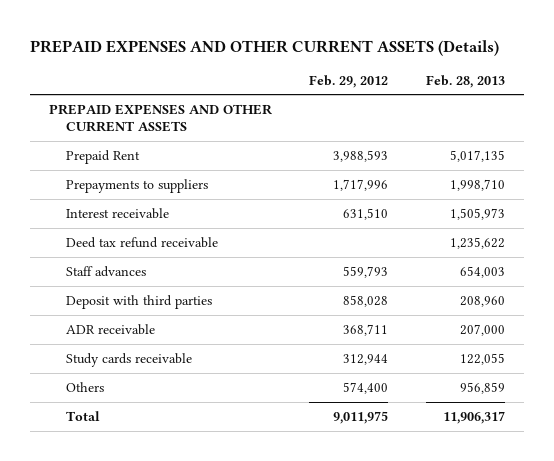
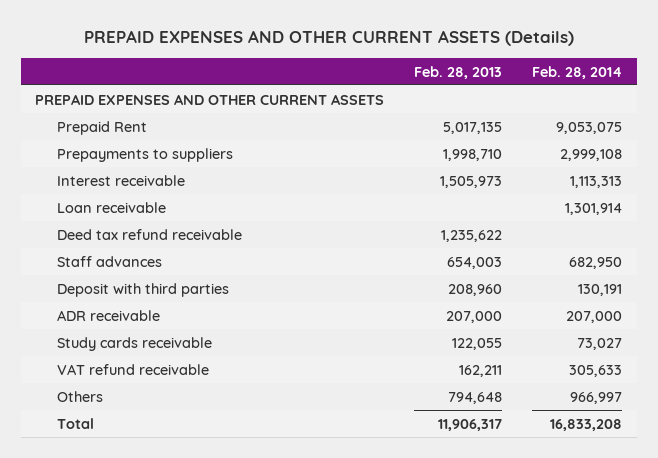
- | Feb. 29, 2012 | Feb. 28, 2013
+ | Feb. 28, 2013 | Feb. 28, 2014
+ Loan receivable | | 1,301,914
- Others | 574,400 | 956,859
+ VAT refund receivable | 162,211 | 305,633
+ Others | 794,648 | 966,997

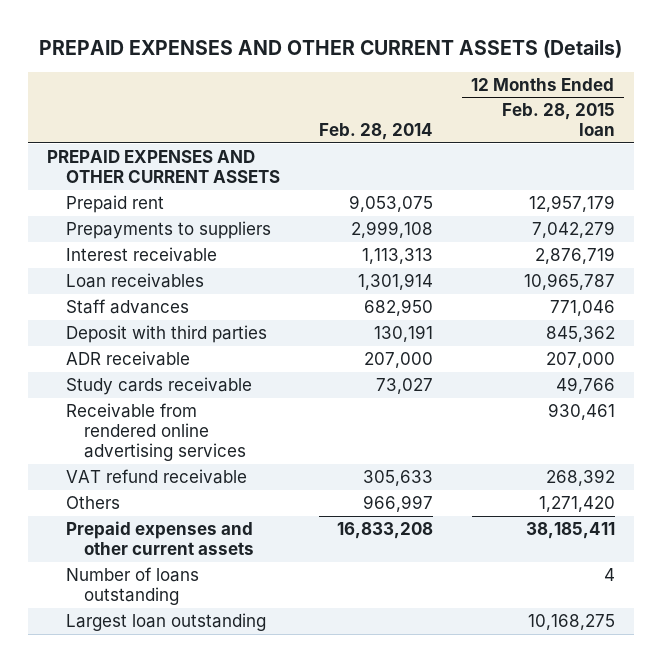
- | Feb. 28, 2013 | Feb. 28, 2014
+ | Feb. 28, 2014 | 12 Months Ended Feb. 28, 2015 loan
- Prepaid Rent | 5,017,135 | 9,053,075
+ Prepaid rent | 9,053,075 | 12,957,179
- Loan receivable | | 1,301,914
- Deed tax refund receivable | 1,235,622 |
+ Loan receivables | 1,301,914 | 10,965,787
+ Receivable from rendered online advertising services | | 930,461
- Total | 11,906,317 | 16,833,208
+ Prepaid expenses and other current assets | 16,833,208 | 38,185,411
+ Number of loans outstanding | | 4
+ Largest loan outstanding | | 10,168,275

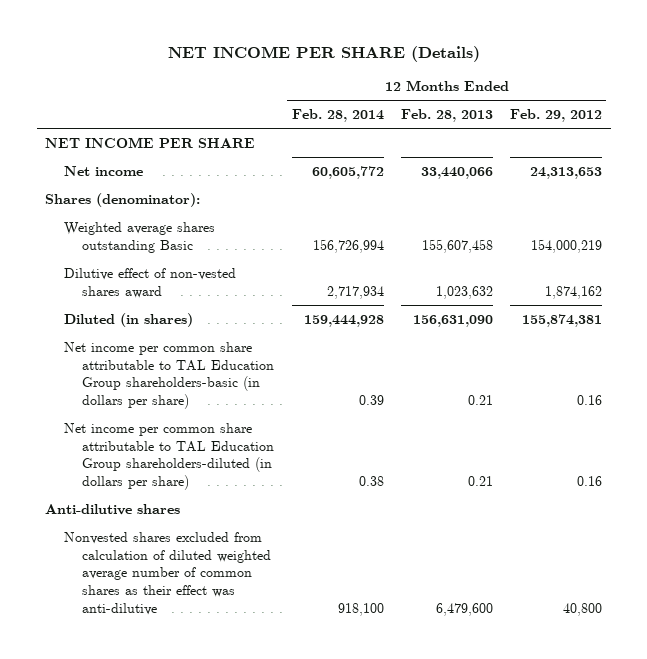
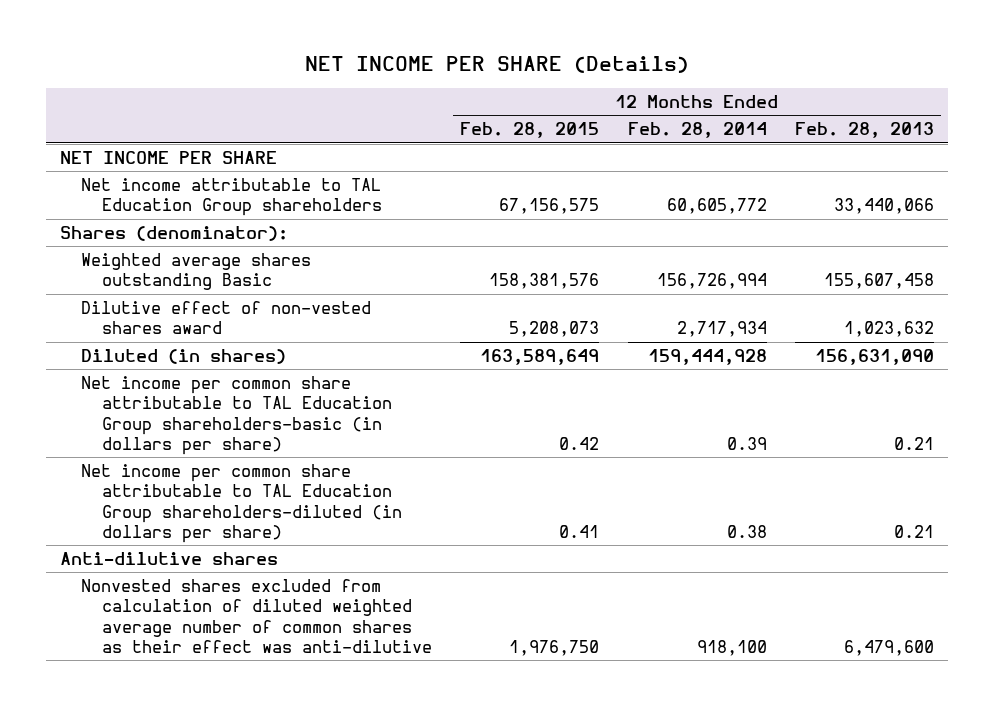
- | 12 Months Ended Feb. 28, 2014 | 12 Months Ended Feb. 28, 2013 | 12 Months Ended Feb. 29, 2012
+ | 12 Months Ended Feb. 28, 2015 | 12 Months Ended Feb. 28, 2014 | 12 Months Ended Feb. 28, 2013
- Net income | 60,605,772 | 33,440,066 | 24,313,653
+ Net income attributable to TAL Education Group shareholders | 67,156,575 | 60,605,772 | 33,440,066

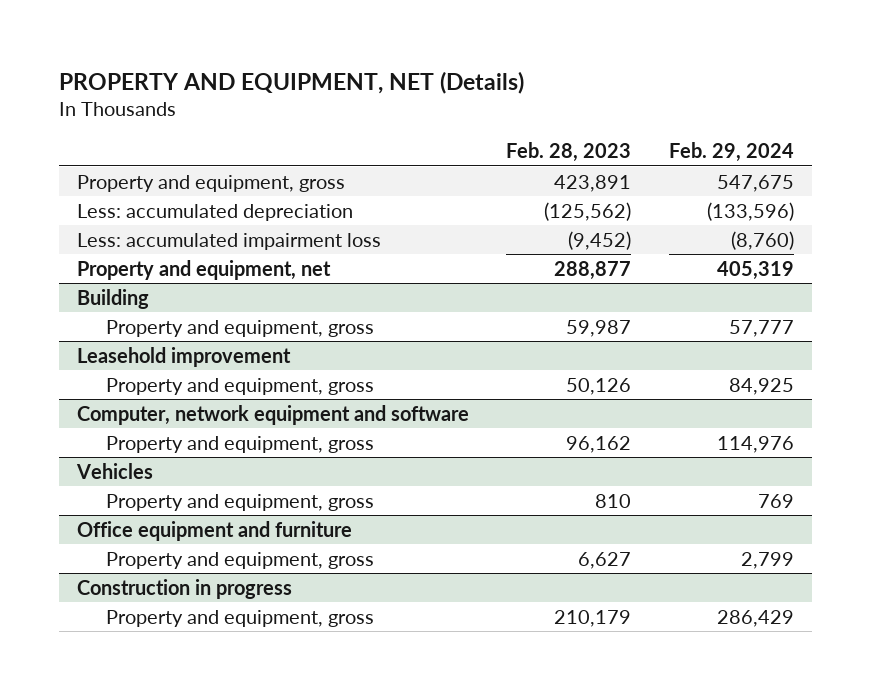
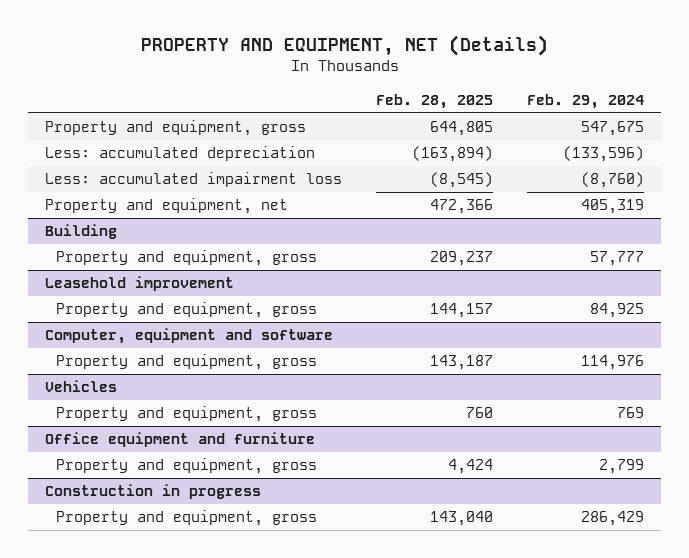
- | Feb. 28, 2023 | Feb. 29, 2024
+ | Feb. 28, 2025 | Feb. 29, 2024
- Computer, network equipment and software
+ Computer, equipment and software

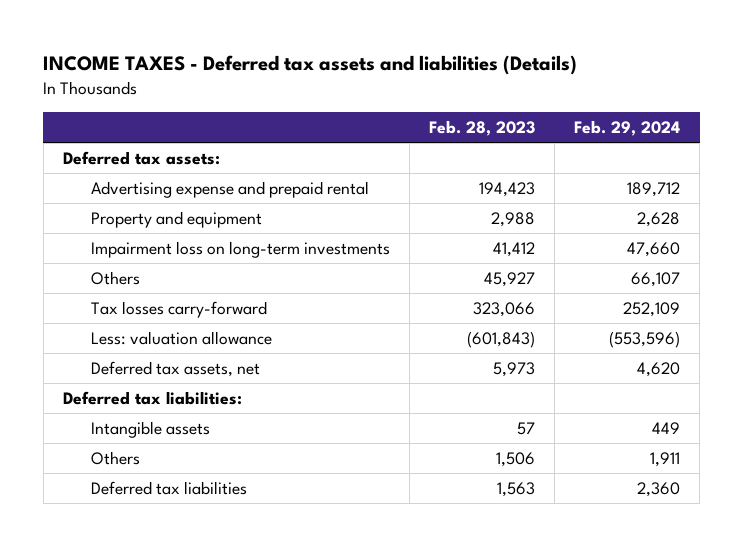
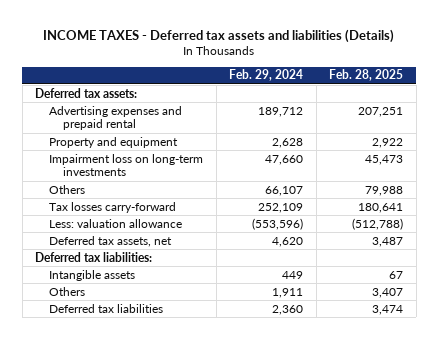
- | Feb. 28, 2023 | Feb. 29, 2024
+ | Feb. 29, 2024 | Feb. 28, 2025
- Advertising expense and prepaid rental | 194,423 | 189,712
+ Advertising expenses and prepaid rental | 189,712 | 207,251

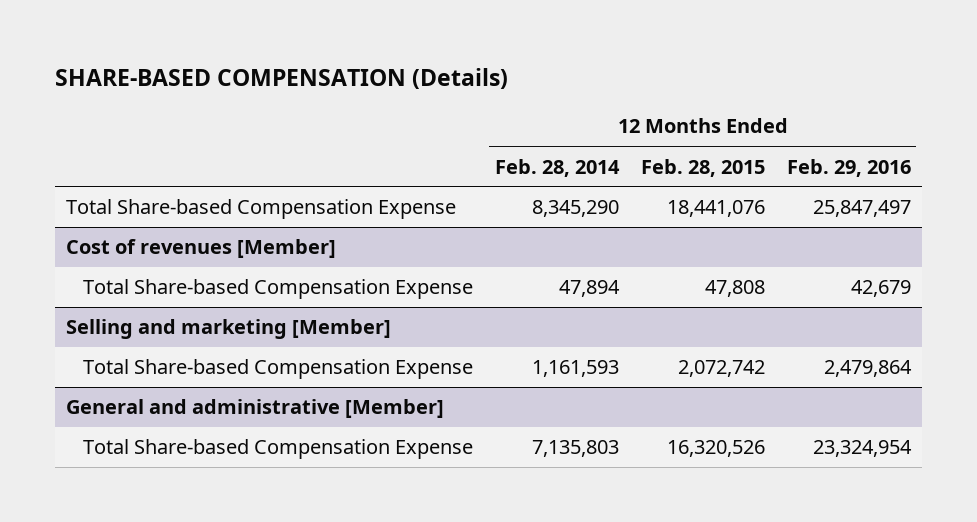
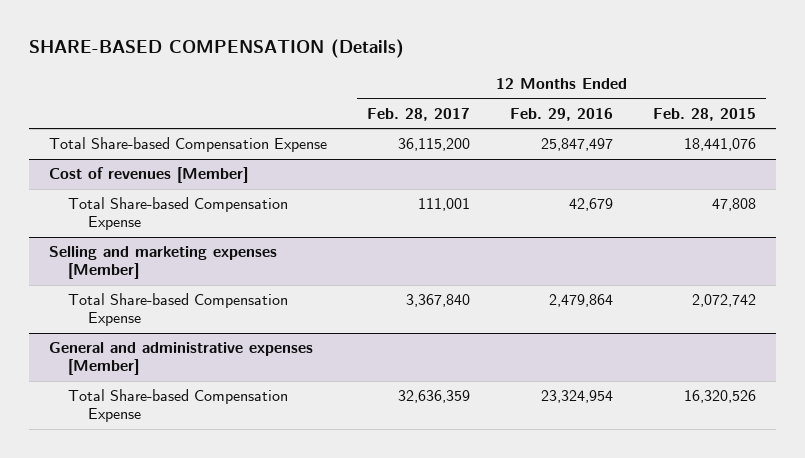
- | 12 Months Ended Feb. 28, 2014 | 12 Months Ended Feb. 28, 2015 | 12 Months Ended Feb. 29, 2016
+ | 12 Months Ended Feb. 28, 2017 | 12 Months Ended Feb. 29, 2016 | 12 Months Ended Feb. 28, 2015
- Selling and marketing [Member]
+ Selling and marketing expenses [Member]
- General and administrative [Member]
+ General and administrative expenses [Member]

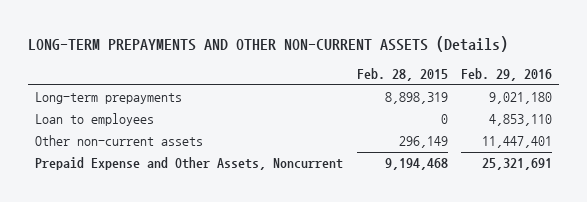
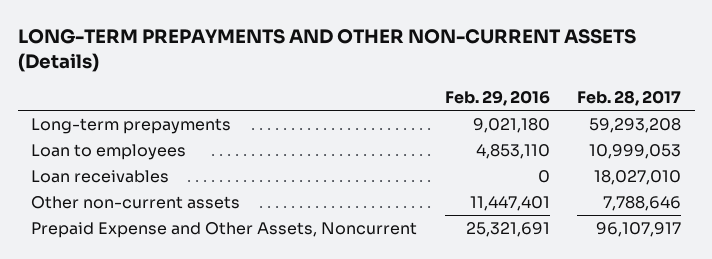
- | Feb. 28, 2015 | Feb. 29, 2016
+ | Feb. 29, 2016 | Feb. 28, 2017
+ Loan receivables | 0 | 18,027,010

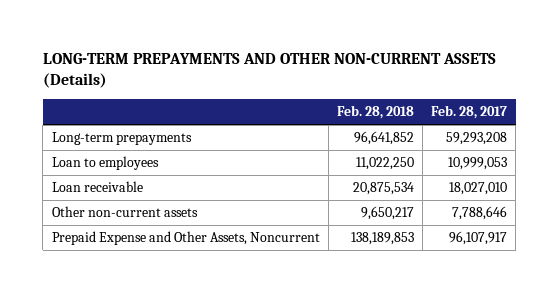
- | Feb. 29, 2016 | Feb. 28, 2017
+ | Feb. 28, 2018 | Feb. 28, 2017
- Loan receivables | 0 | 18,027,010
+ Loan receivable | 20,875,534 | 18,027,010

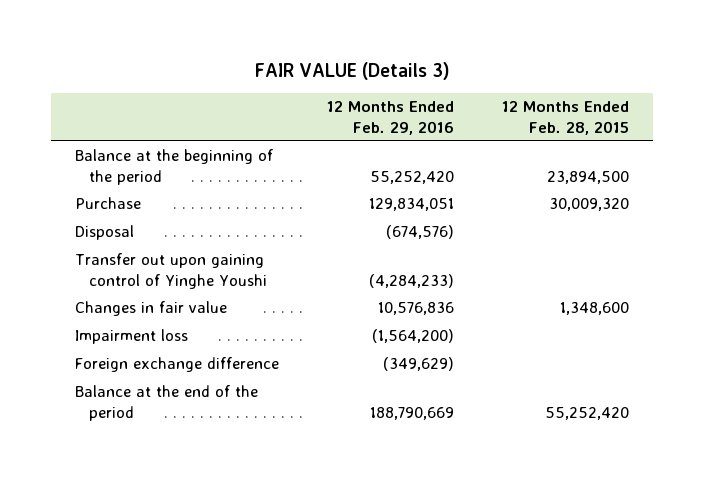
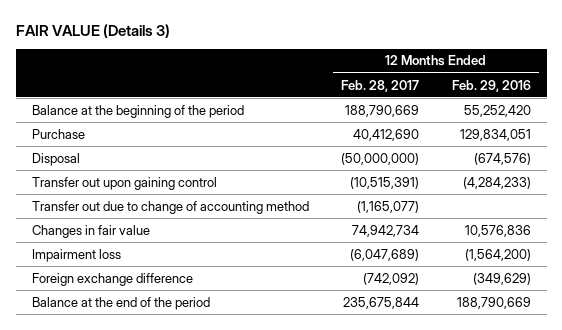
- | 12 Months Ended Feb. 29, 2016 | 12 Months Ended Feb. 28, 2015
+ | 12 Months Ended Feb. 28, 2017 | 12 Months Ended Feb. 29, 2016
- Transfer out upon gaining control of Yinghe Youshi | (4,284,233) |
+ Transfer out upon gaining control | (10,515,391) | (4,284,233)
+ Transfer out due to change of accounting method | (1,165,077) |

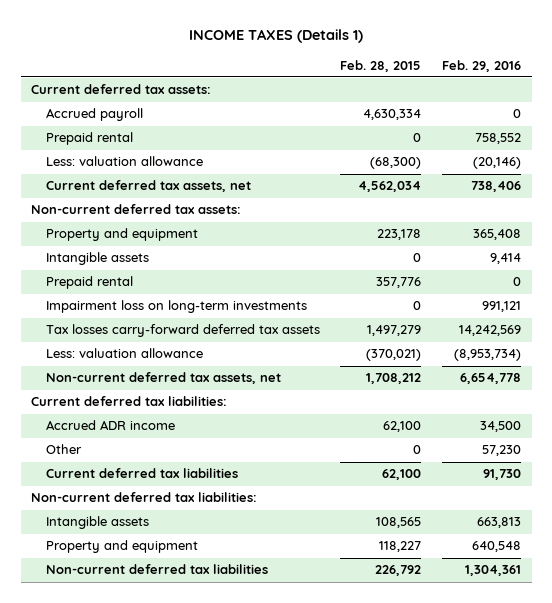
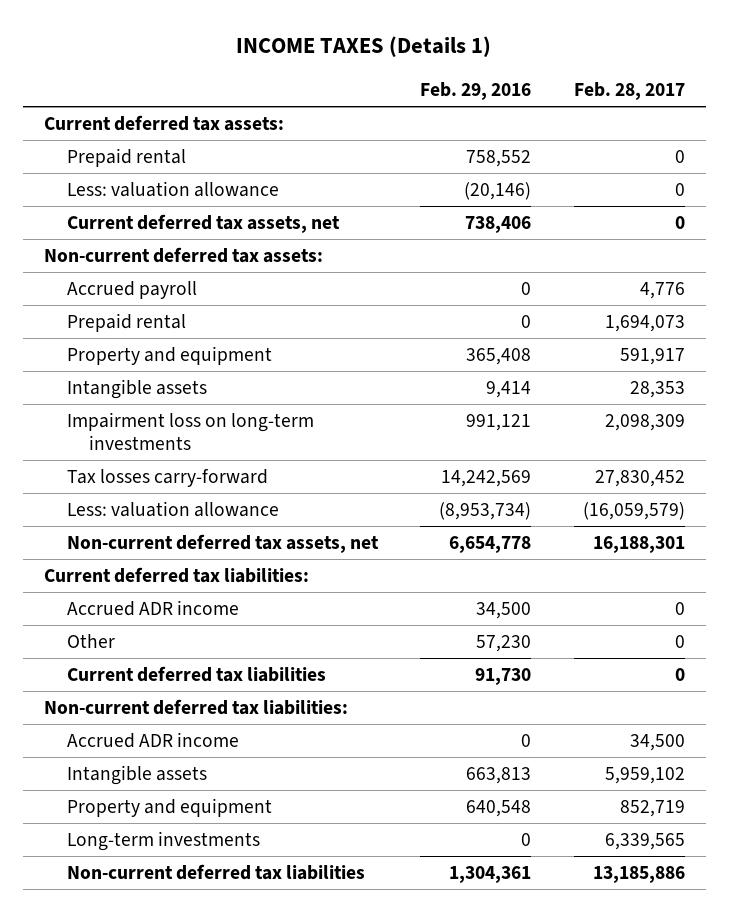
- | Feb. 28, 2015 | Feb. 29, 2016
+ | Feb. 29, 2016 | Feb. 28, 2017
moved down: Accrued payroll | 0 | 4,776
moved up: Prepaid rental | 0 | 1,694,073
- Tax losses carry-forward deferred tax assets | 1,497,279 | 14,242,569
+ Tax losses carry-forward | 14,242,569 | 27,830,452
+ Accrued ADR income | 0 | 34,500
+ Long-term investments | 0 | 6,339,565

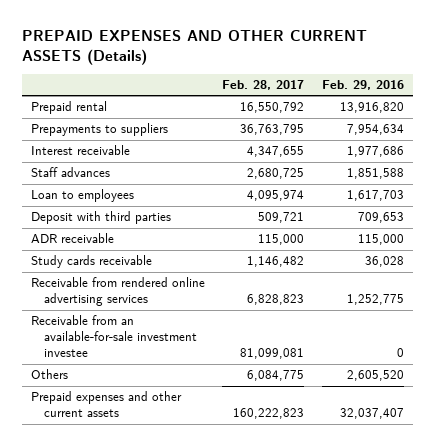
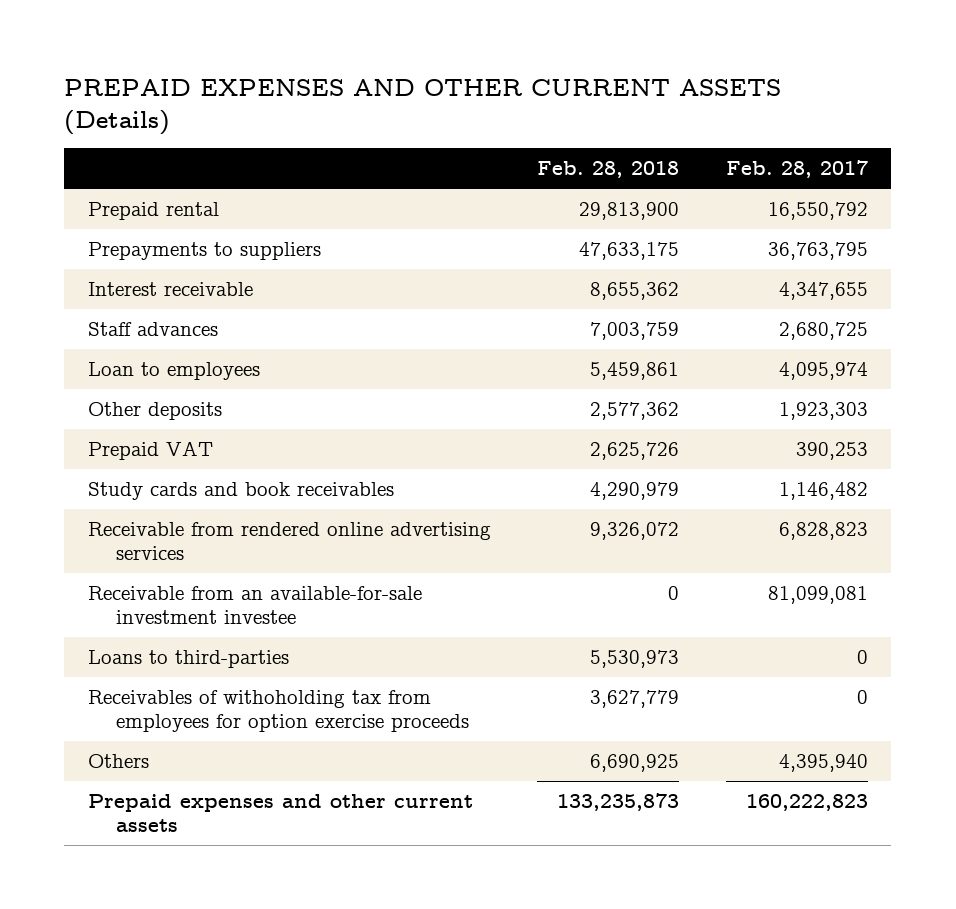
- | Feb. 28, 2017 | Feb. 29, 2016
+ | Feb. 28, 2018 | Feb. 28, 2017
- Deposit with third parties | 509,721 | 709,653
- ADR receivable | 115,000 | 115,000
- Study cards receivable | 1,146,482 | 36,028
+ Other deposits | 2,577,362 | 1,923,303
+ Prepaid VAT | 2,625,726 | 390,253
+ Study cards and book receivables | 4,290,979 | 1,146,482
- Others | 6,084,775 | 2,605,520
+ Loans to third-parties | 5,530,973 | 0
+ Receivables of withoholding tax from employees for option exercise proceeds | 3,627,779 | 0
+ Others | 6,690,925 | 4,395,940

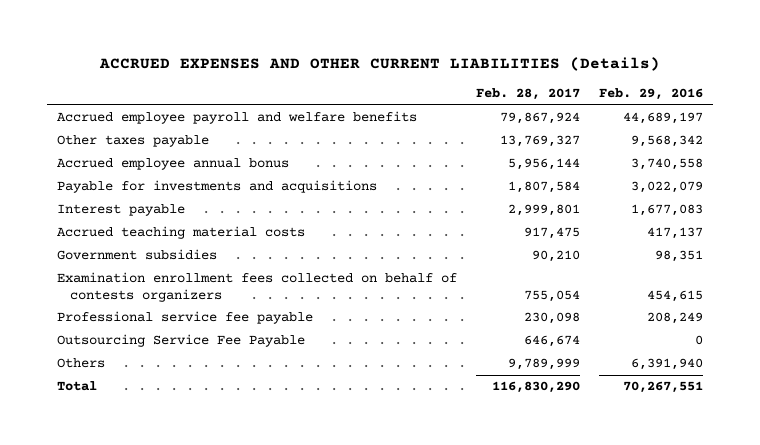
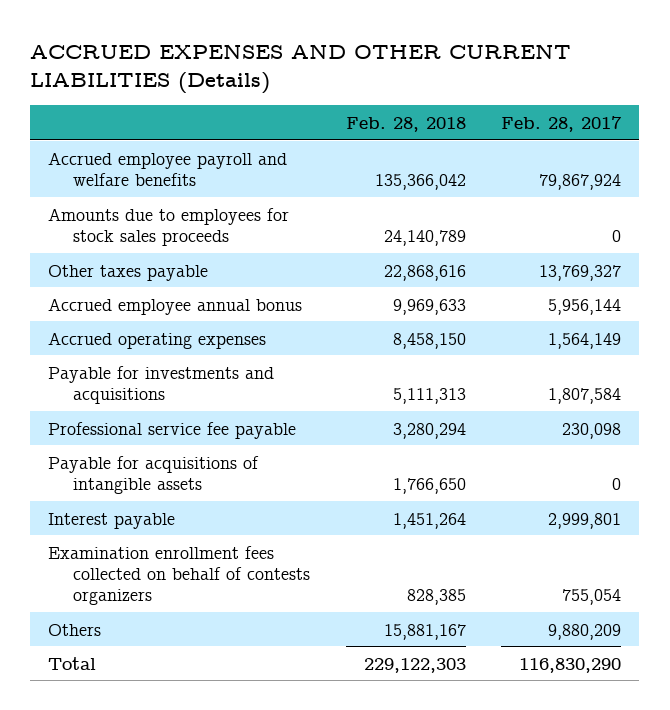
- | Feb. 28, 2017 | Feb. 29, 2016
+ | Feb. 28, 2018 | Feb. 28, 2017
+ Amounts due to employees for stock sales proceeds | 24,140,789 | 0
+ Accrued operating expenses | 8,458,150 | 1,564,149
moved up: Professional service fee payable | 3,280,294 | 230,098
+ Payable for acquisitions of intangible assets | 1,766,650 | 0
- Accrued teaching material costs | 917,475 | 417,137
- Government subsidies | 90,210 | 98,351
- Outsourcing Service Fee Payable | 646,674 | 0
- Others | 9,789,999 | 6,391,940
+ Others | 15,881,167 | 9,880,209

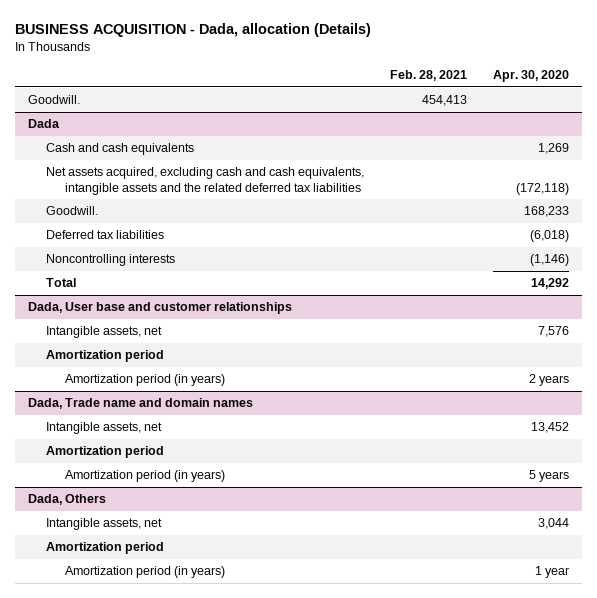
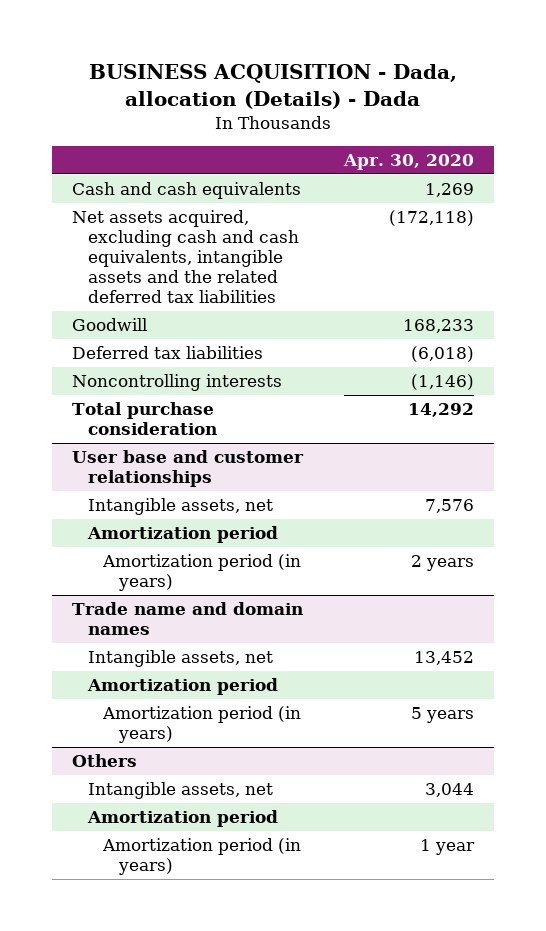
- BUSINESS ACQUISITION - Dada, allocation (Details)
+ BUSINESS ACQUISITION - Dada, allocation (Details) - Dada
- | Feb. 28, 2021 | Apr. 30, 2020
+ | Apr. 30, 2020
- Goodwill. | 454,413 |
- Dada
- Goodwill. | | 168,233
+ Goodwill | 168,233
- Total | | 14,292
- Dada, User base and customer relationships
+ Total purchase consideration | 14,292
+ User base and customer relationships
- Dada, Trade name and domain names
+ Trade name and domain names
- Dada, Others
+ Others

